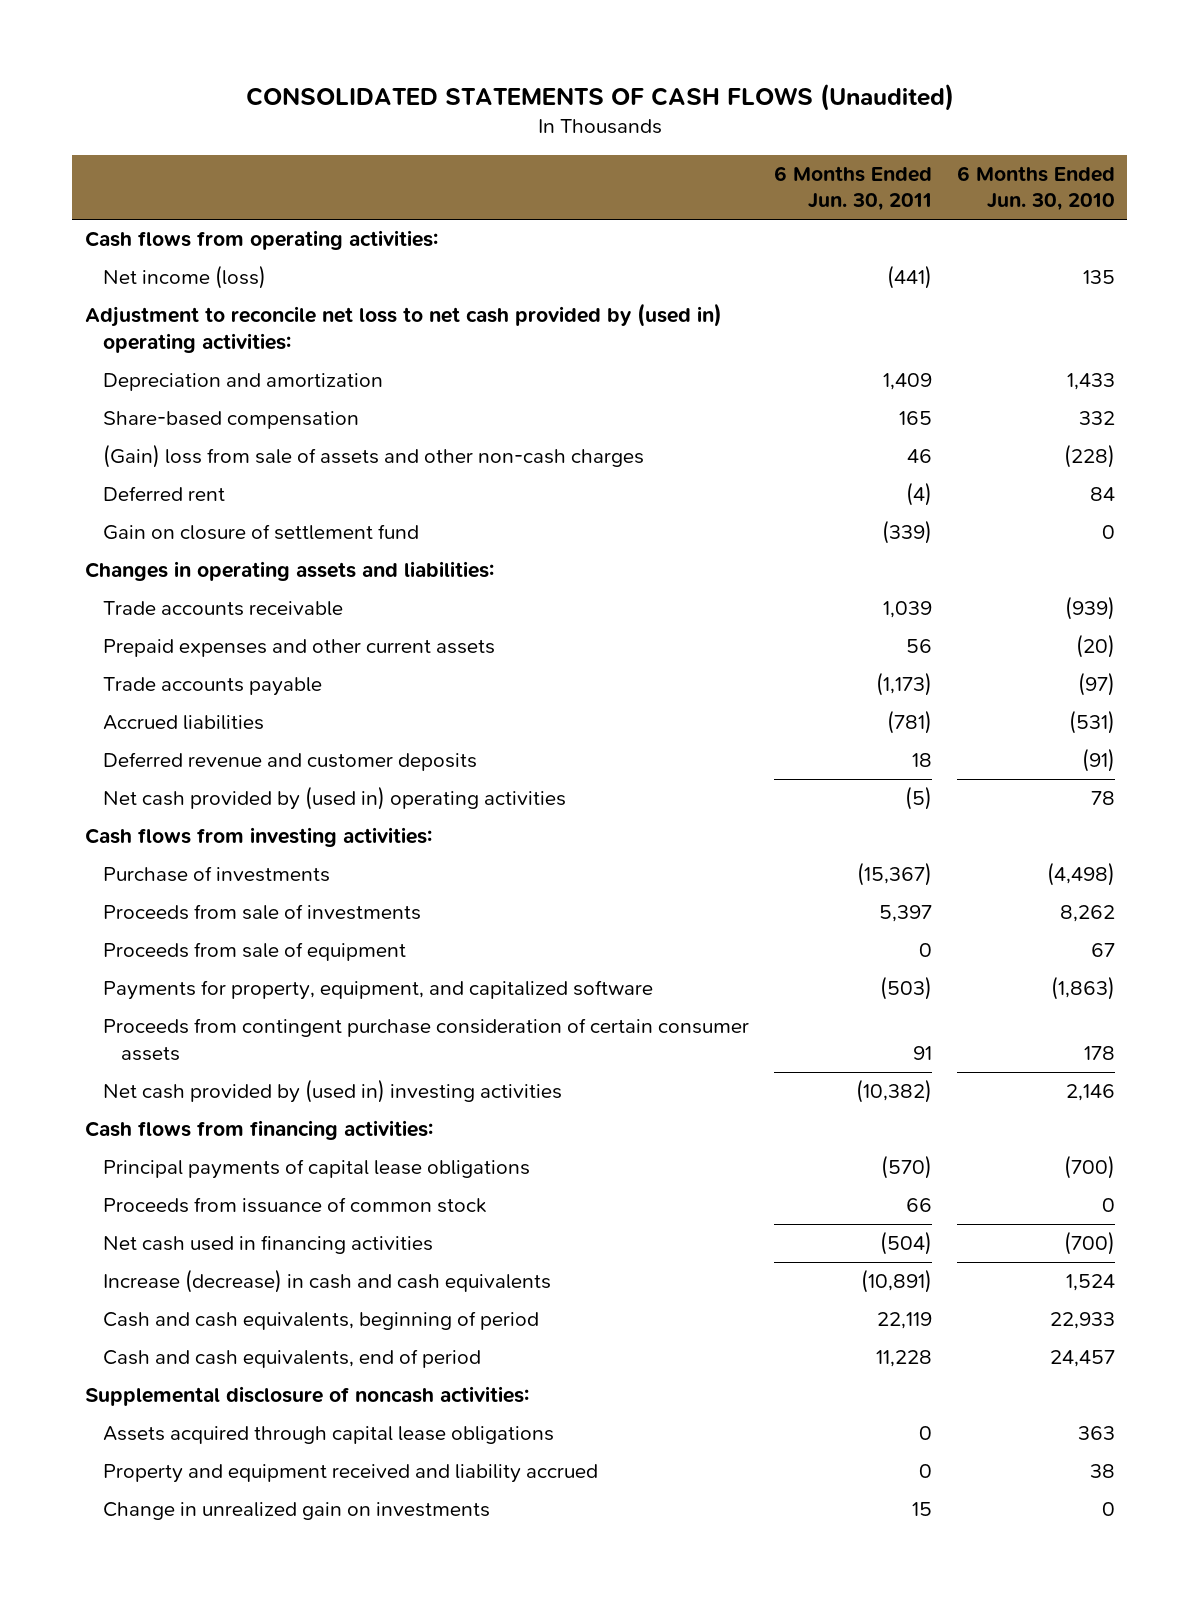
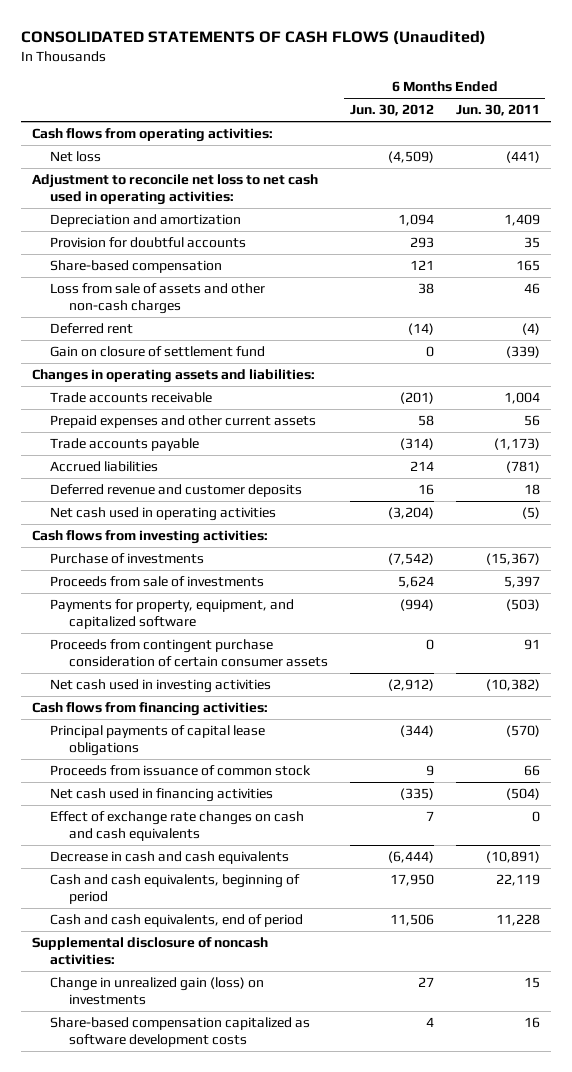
- | 6 Months Ended Jun. 30, 2011 | 6 Months Ended Jun. 30, 2010
+ | 6 Months Ended Jun. 30, 2012 | 6 Months Ended Jun. 30, 2011
- Net income (loss) | (441) | 135
- Adjustment to reconcile net loss to net cash provided by (used in) operating activities:
+ Net loss | (4,509) | (441)
+ Adjustment to reconcile net loss to net cash used in operating activities:
+ Provision for doubtful accounts | 293 | 35
- (Gain) loss from sale of assets and other non-cash charges | 46 | (228)
+ Loss from sale of assets and other non-cash charges | 38 | 46
- Trade accounts receivable | 1,039 | (939)
+ Trade accounts receivable | (201) | 1,004
- Net cash provided by (used in) operating activities | (5) | 78
+ Net cash used in operating activities | (3,204) | (5)
- Proceeds from sale of equipment | 0 | 67
- Net cash provided by (used in) investing activities | (10,382) | 2,146
+ Net cash used in investing activities | (2,912) | (10,382)
- Increase (decrease) in cash and cash equivalents | (10,891) | 1,524
+ Effect of exchange rate changes on cash and cash equivalents | 7 | 0
+ Decrease in cash and cash equivalents | (6,444) | (10,891)
- Assets acquired through capital lease obligations | 0 | 363
- Property and equipment received and liability accrued | 0 | 38
- Change in unrealized gain on investments | 15 | 0
+ Change in unrealized gain (loss) on investments | 27 | 15
+ Share-based compensation capitalized as software development costs | 4 | 16

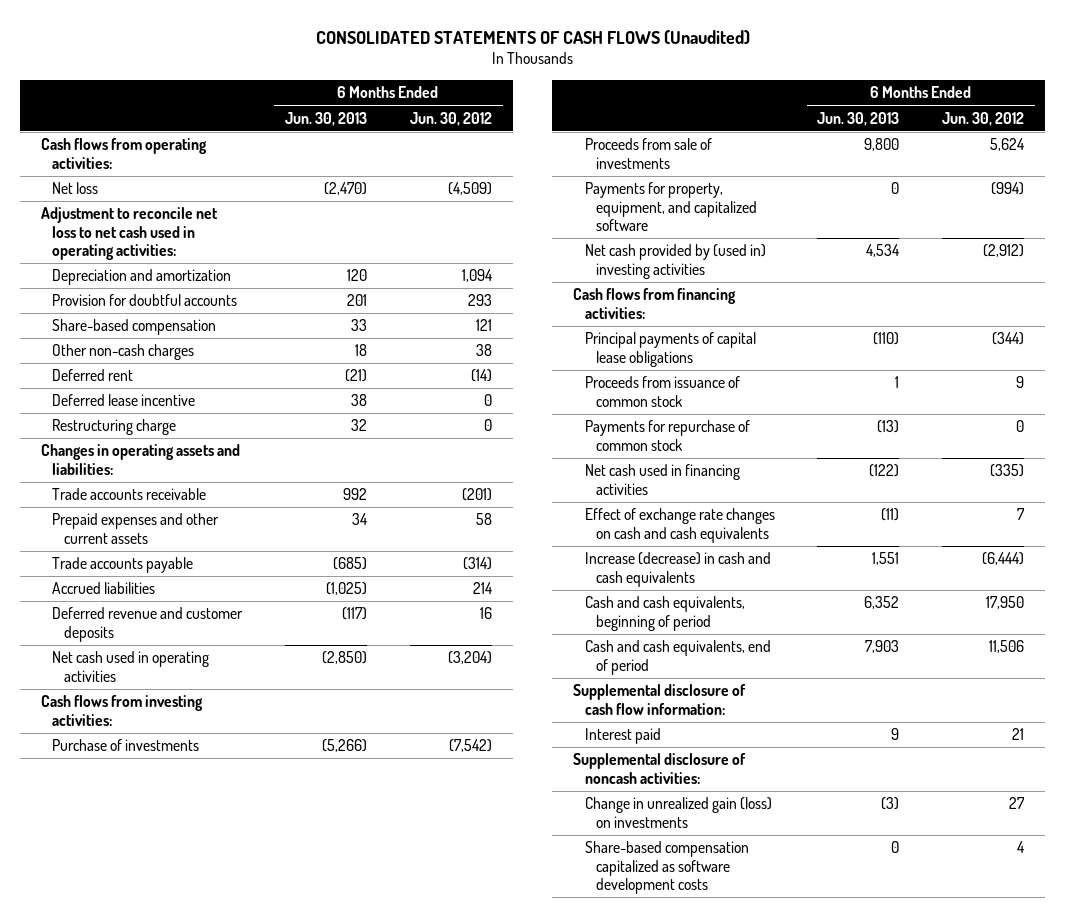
- | 6 Months Ended Jun. 30, 2012 | 6 Months Ended Jun. 30, 2011
+ | 6 Months Ended Jun. 30, 2013 | 6 Months Ended Jun. 30, 2012
- Loss from sale of assets and other non-cash charges | 38 | 46
+ Other non-cash charges | 18 | 38
- Gain on closure of settlement fund | 0 | (339)
+ Deferred lease incentive | 38 | 0
+ Restructuring charge | 32 | 0
- Proceeds from contingent purchase consideration of certain consumer assets | 0 | 91
- Net cash used in investing activities | (2,912) | (10,382)
+ Net cash provided by (used in) investing activities | 4,534 | (2,912)
+ Payments for repurchase of common stock | (13) | 0
- Decrease in cash and cash equivalents | (6,444) | (10,891)
+ Increase (decrease) in cash and cash equivalents | 1,551 | (6,444)
+ Supplemental disclosure of cash flow information:
+ Interest paid | 9 | 21

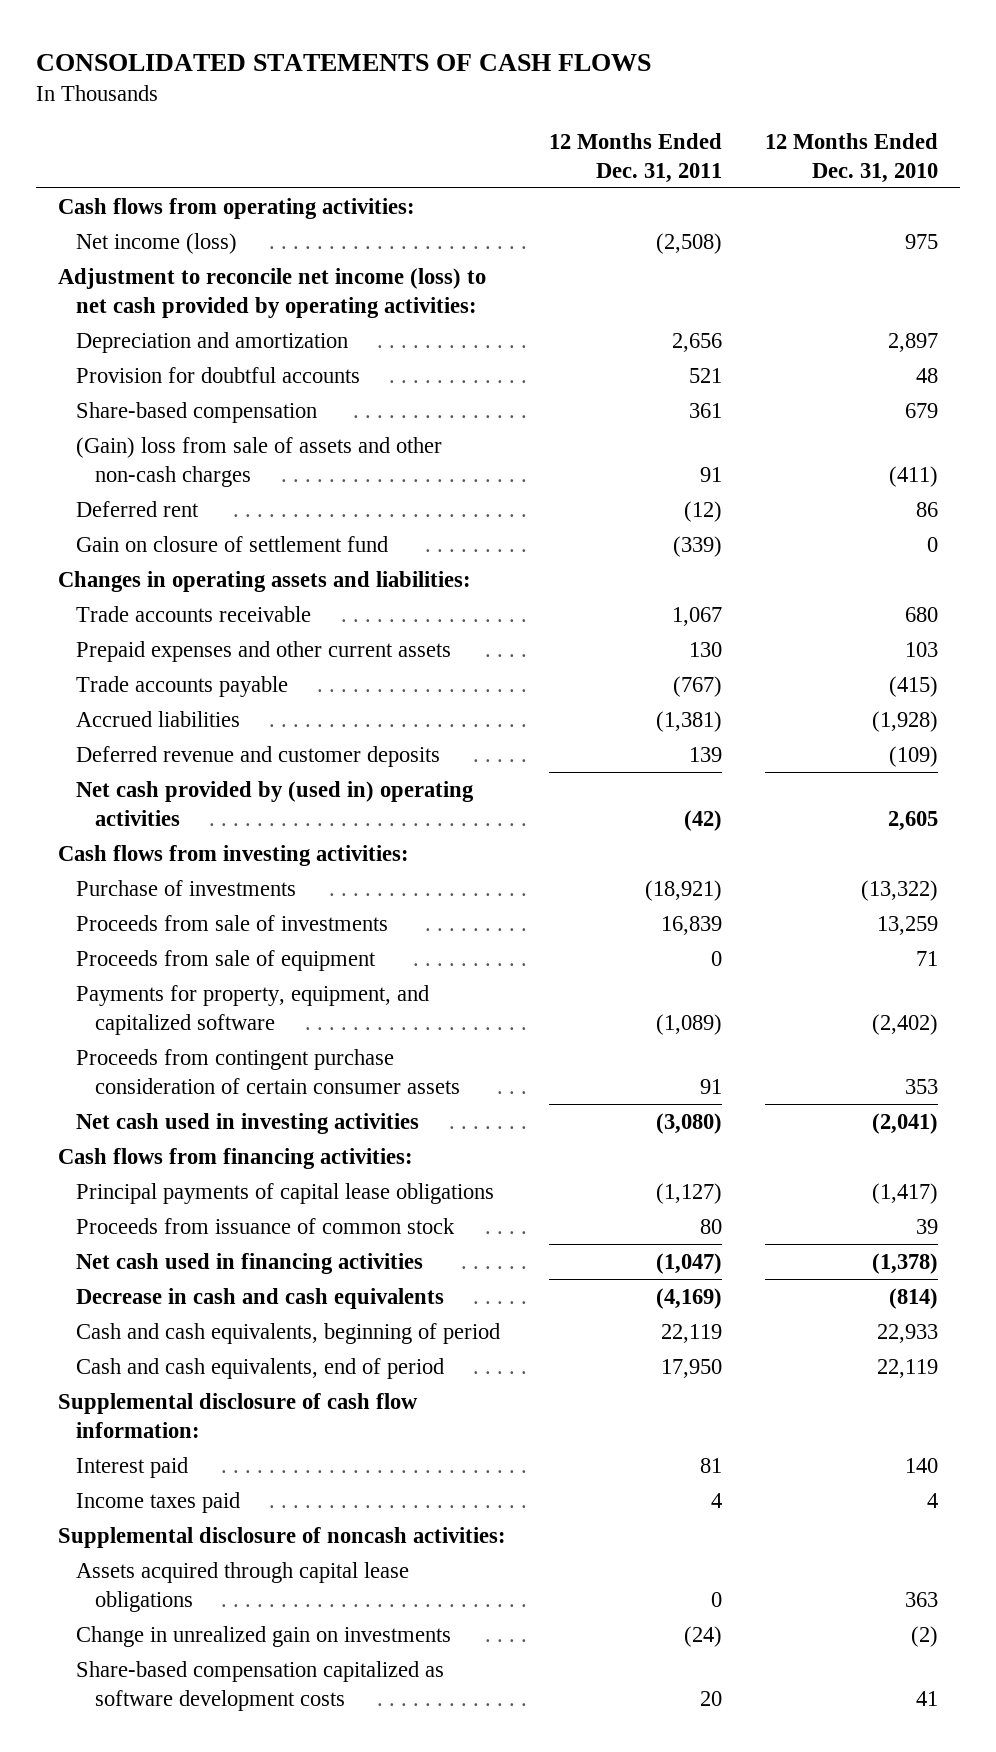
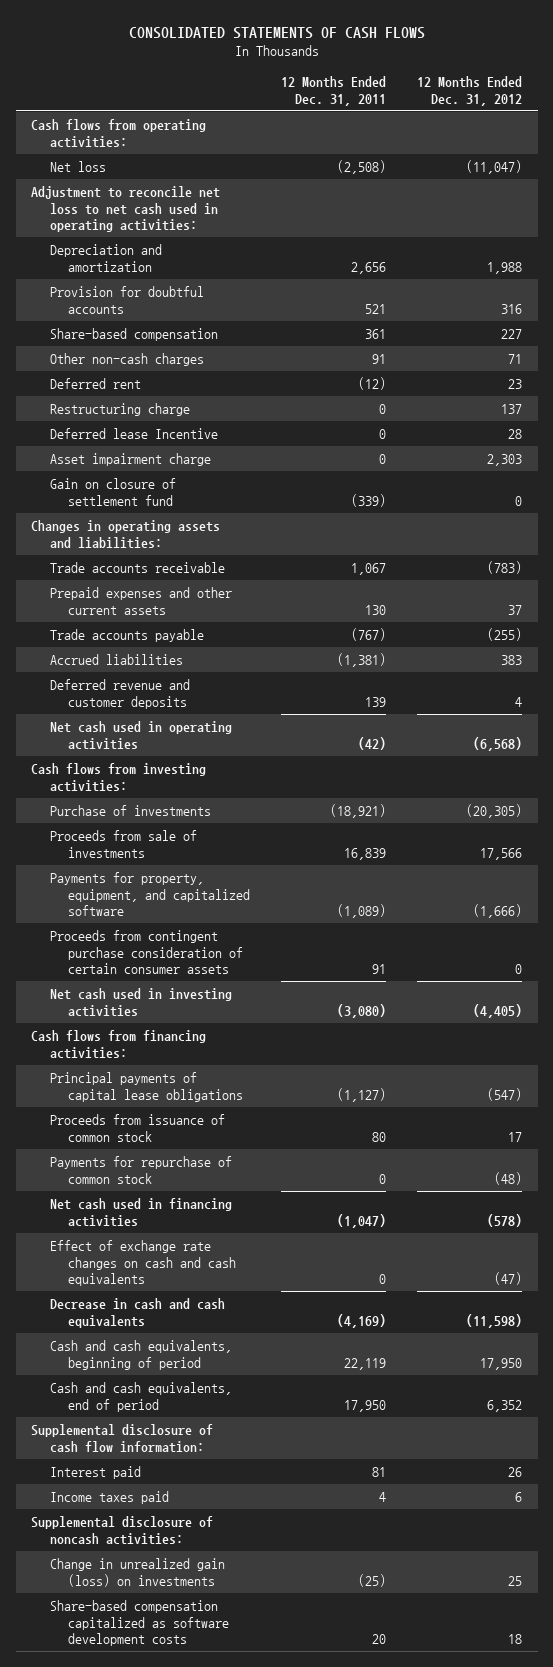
- | 12 Months Ended Dec. 31, 2011 | 12 Months Ended Dec. 31, 2010
+ | 12 Months Ended Dec. 31, 2011 | 12 Months Ended Dec. 31, 2012
- Net income (loss) | (2,508) | 975
- Adjustment to reconcile net income (loss) to net cash provided by operating activities:
+ Net loss | (2,508) | (11,047)
+ Adjustment to reconcile net loss to net cash used in operating activities:
- (Gain) loss from sale of assets and other non-cash charges | 91 | (411)
+ Other non-cash charges | 91 | 71
+ Restructuring charge | 0 | 137
+ Deferred lease Incentive | 0 | 28
+ Asset impairment charge | 0 | 2,303
- Net cash provided by (used in) operating activities | (42) | 2,605
+ Net cash used in operating activities | (42) | (6,568)
- Proceeds from sale of equipment | 0 | 71
+ Payments for repurchase of common stock | 0 | (48)
+ Effect of exchange rate changes on cash and cash equivalents | 0 | (47)
- Assets acquired through capital lease obligations | 0 | 363
- Change in unrealized gain on investments | (24) | (2)
+ Change in unrealized gain (loss) on investments | (25) | 25

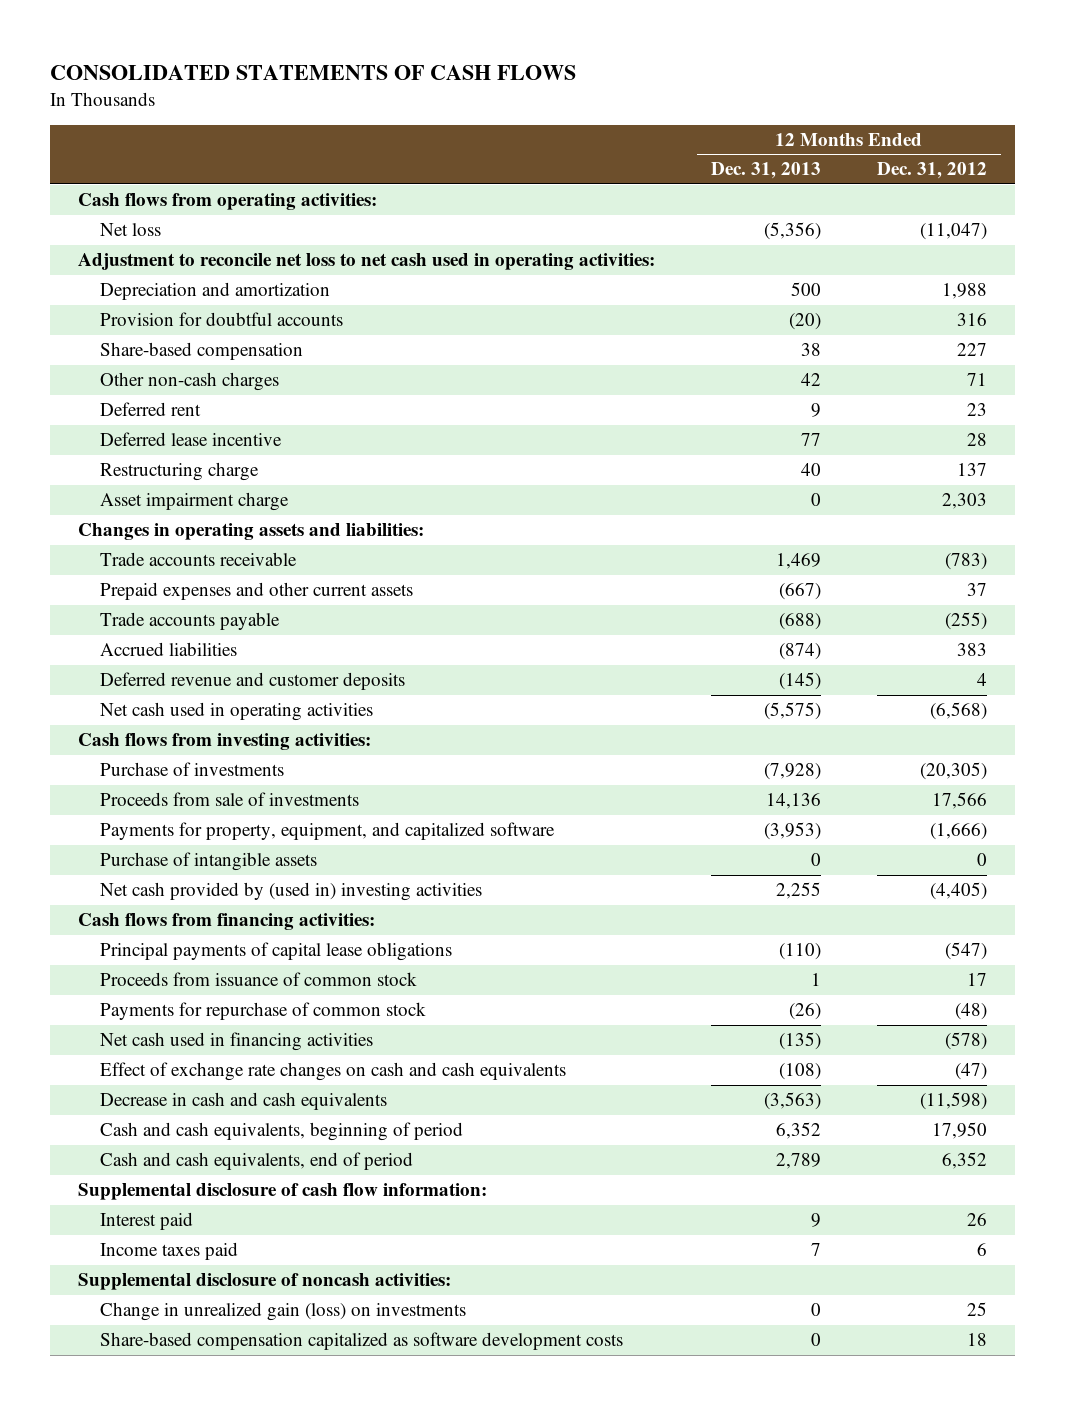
- | 12 Months Ended Dec. 31, 2011 | 12 Months Ended Dec. 31, 2012
+ | 12 Months Ended Dec. 31, 2013 | 12 Months Ended Dec. 31, 2012
+ Deferred lease incentive | 77 | 28
- Deferred lease Incentive | 0 | 28
- Gain on closure of settlement fund | (339) | 0
- Proceeds from contingent purchase consideration of certain consumer assets | 91 | 0
- Net cash used in investing activities | (3,080) | (4,405)
+ Purchase of intangible assets | 0 | 0
+ Net cash provided by (used in) investing activities | 2,255 | (4,405)

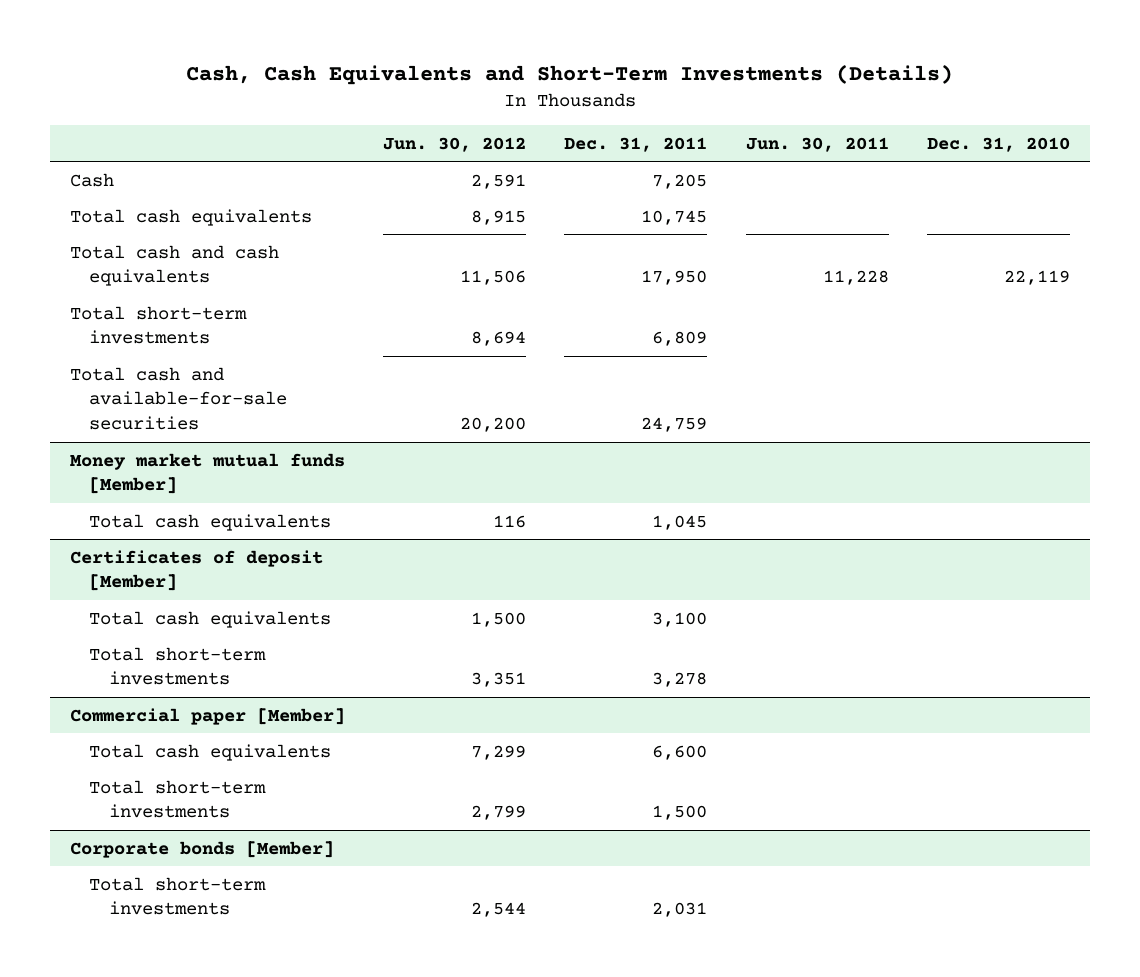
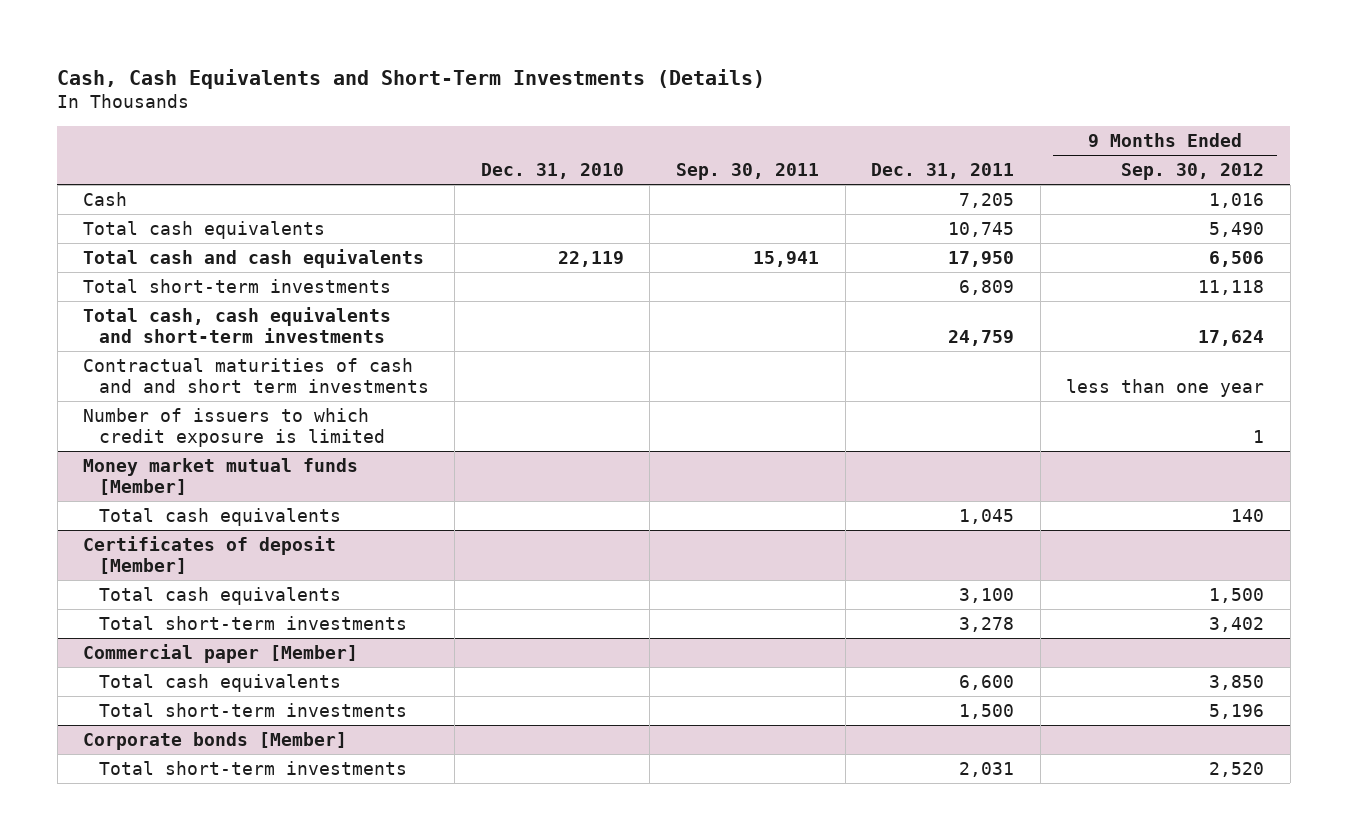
- | Jun. 30, 2012 | Dec. 31, 2011 | Jun. 30, 2011 | Dec. 31, 2010
+ | Dec. 31, 2010 | Sep. 30, 2011 | Dec. 31, 2011 | 9 Months Ended Sep. 30, 2012
- Total cash and available-for-sale securities | 20,200 | 24,759 | |
+ Total cash, cash equivalents and short-term investments | | | 24,759 | 17,624
+ Contractual maturities of cash and and short term investments | | | | less than one year
+ Number of issuers to which credit exposure is limited | | | | 1

